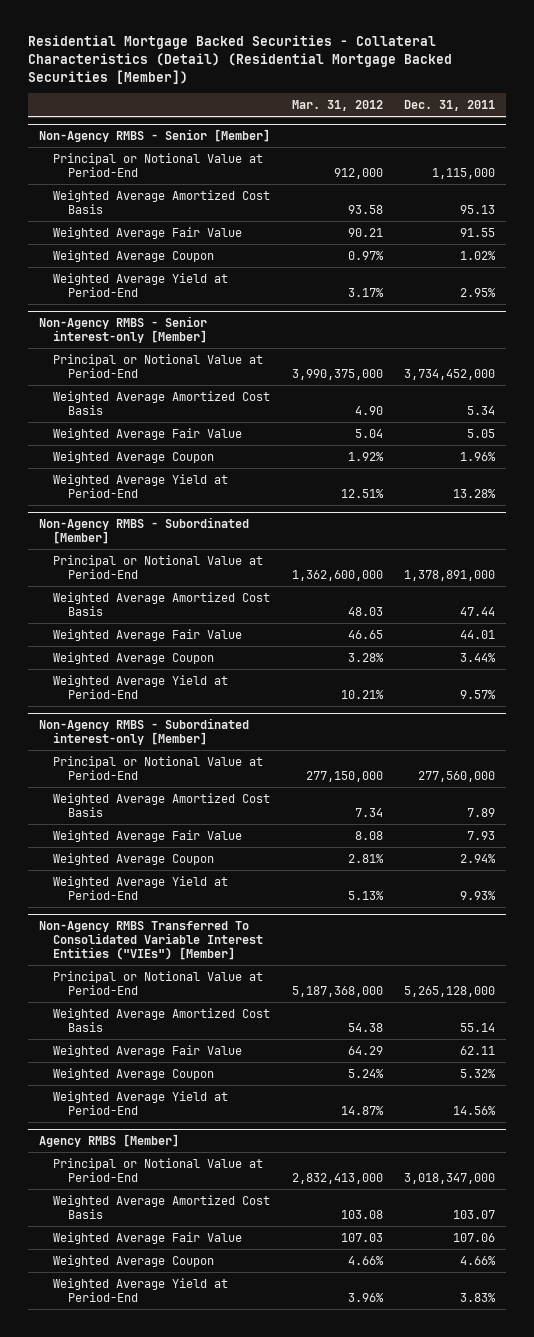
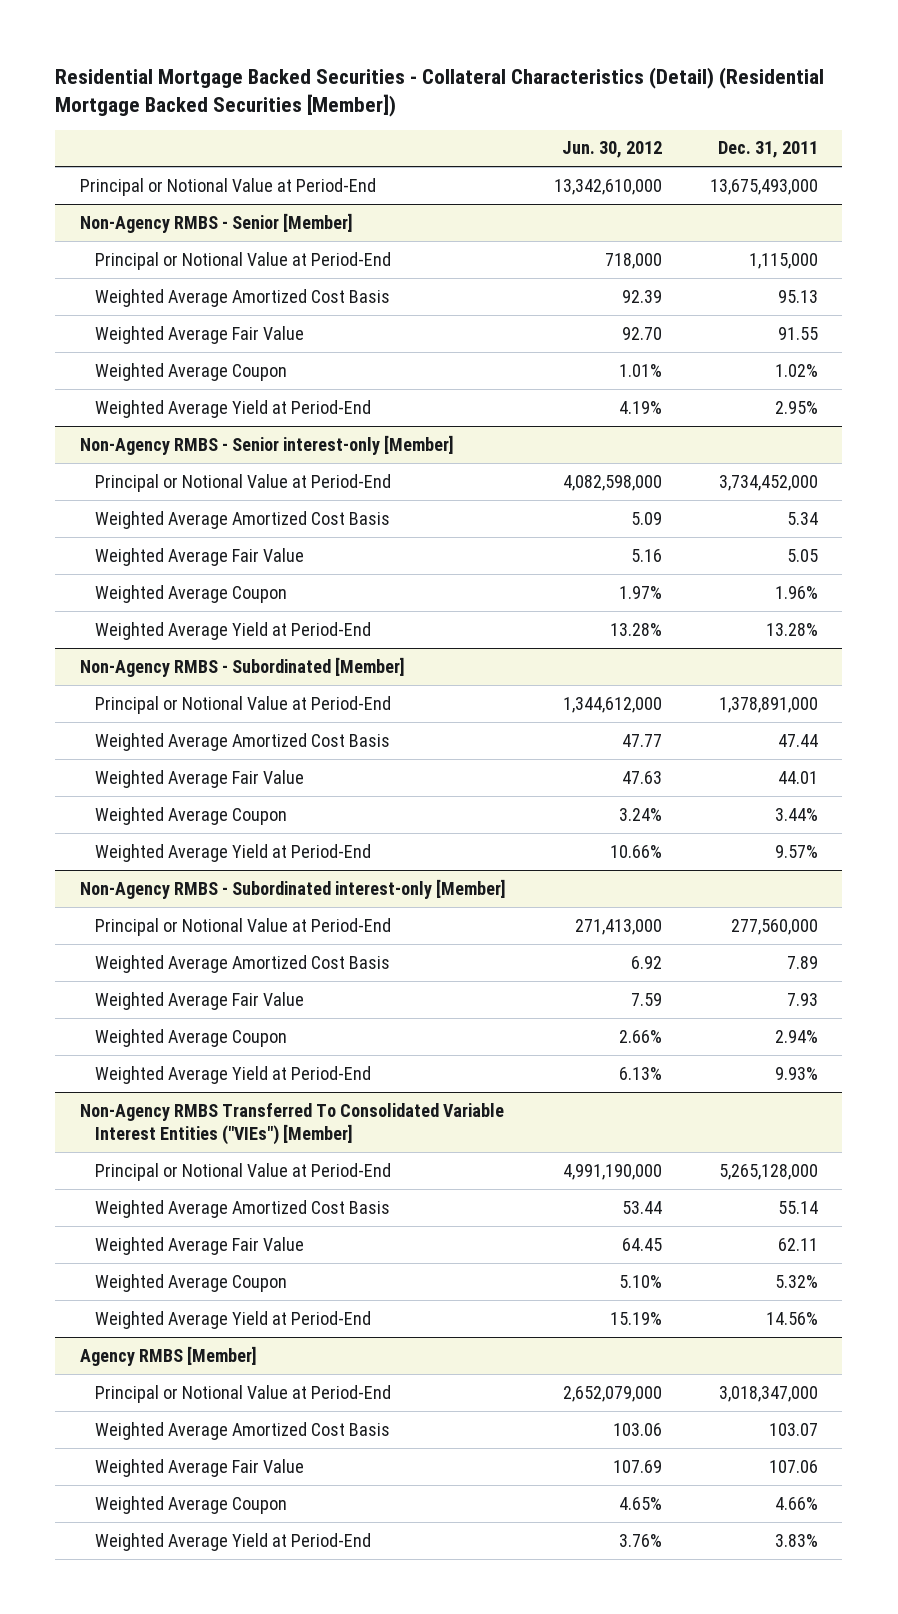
- | Mar. 31, 2012 | Dec. 31, 2011
+ | Jun. 30, 2012 | Dec. 31, 2011
+ Principal or Notional Value at Period-End | 13,342,610,000 | 13,675,493,000

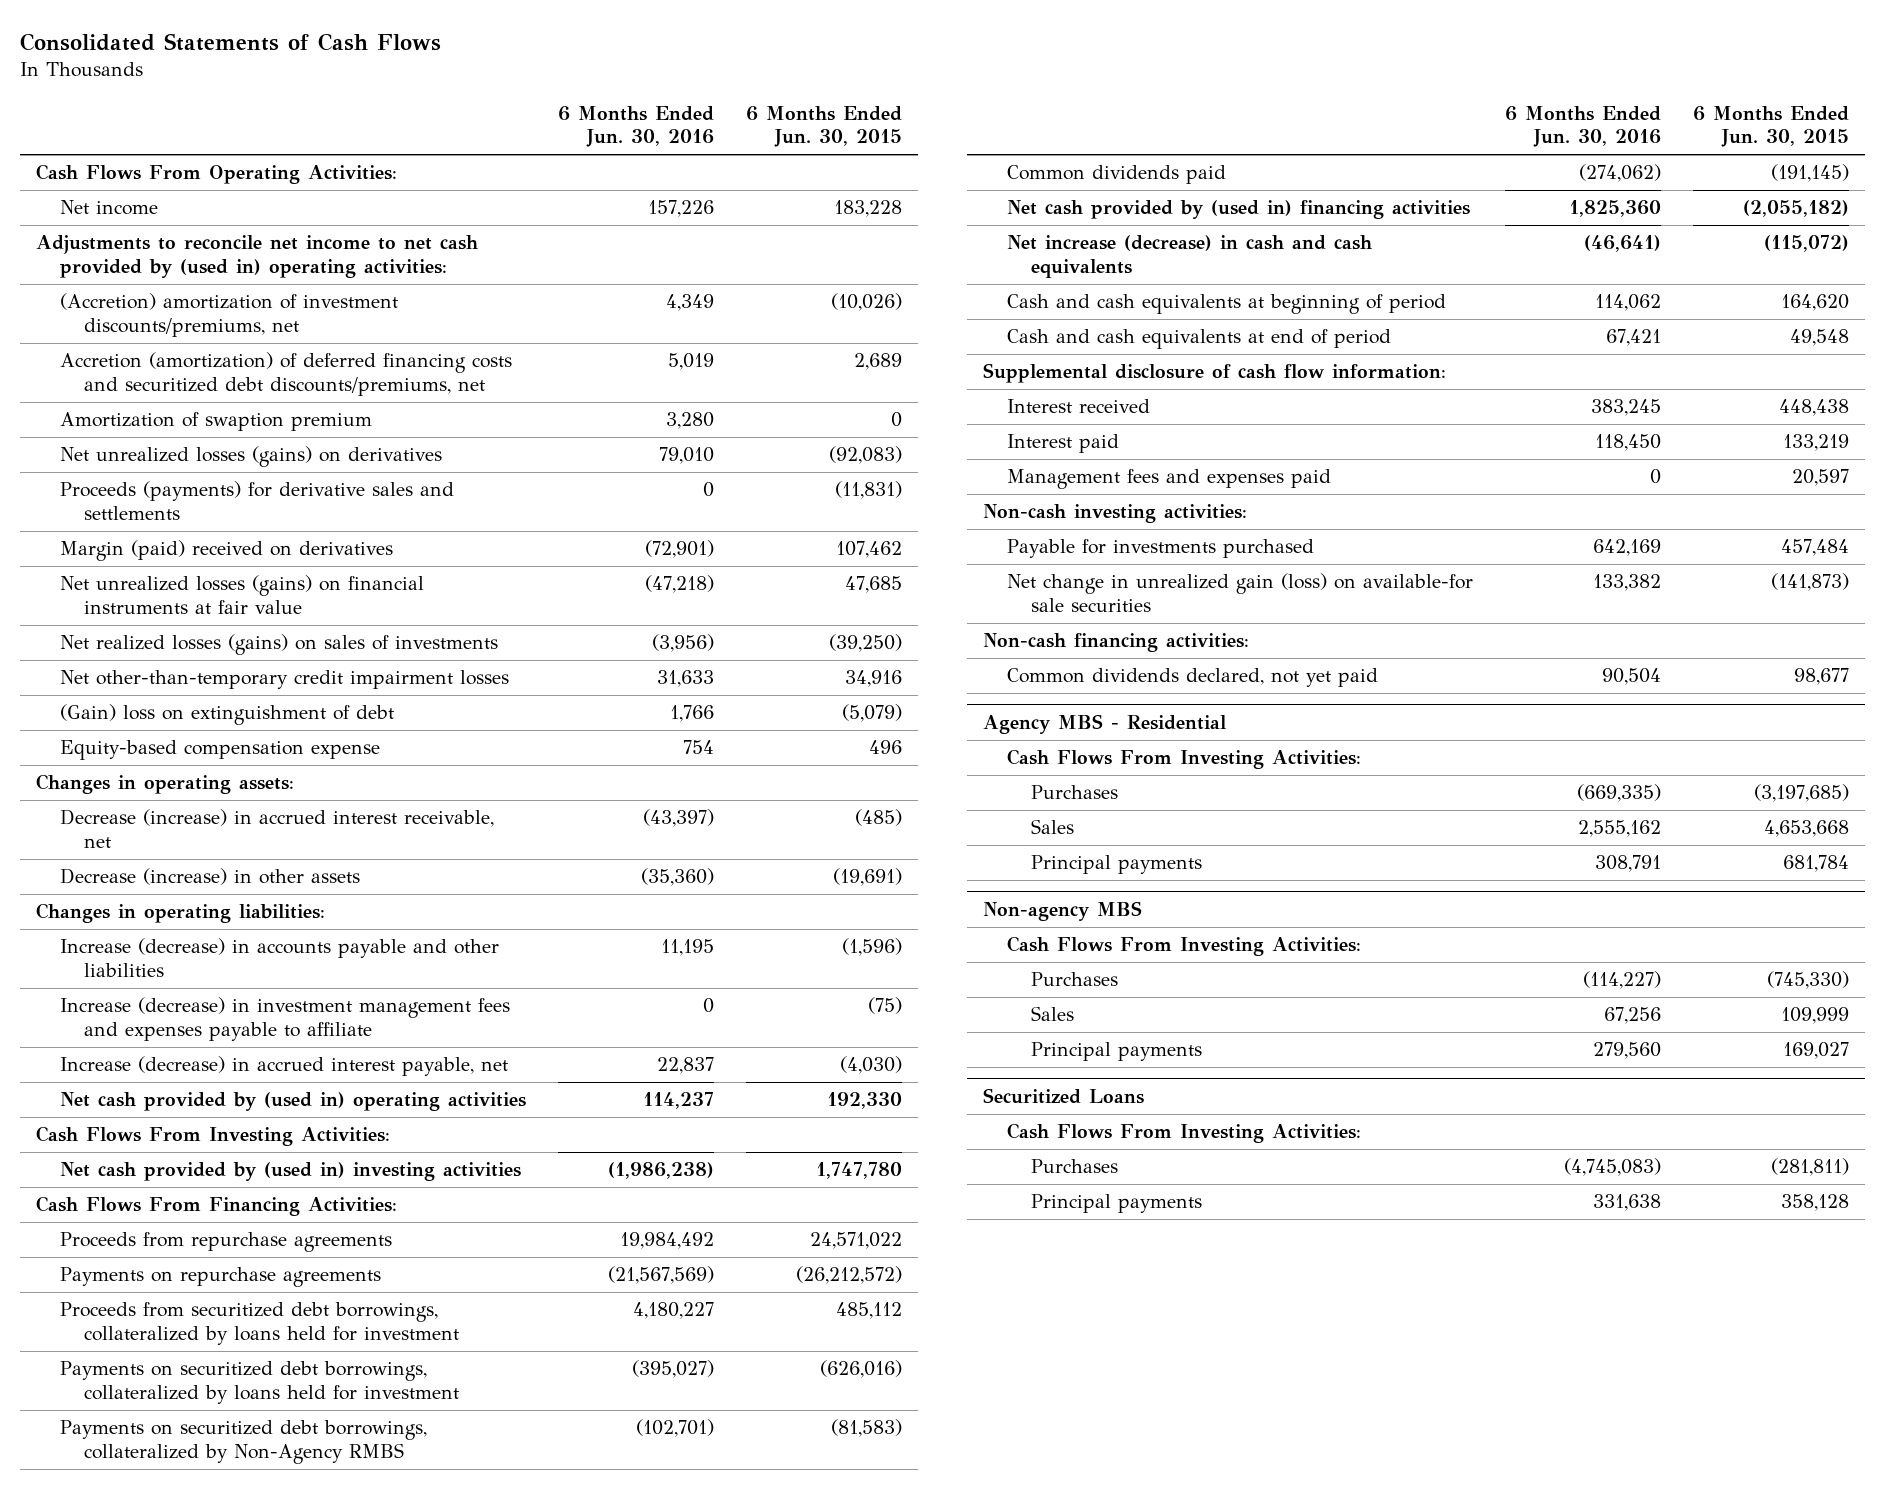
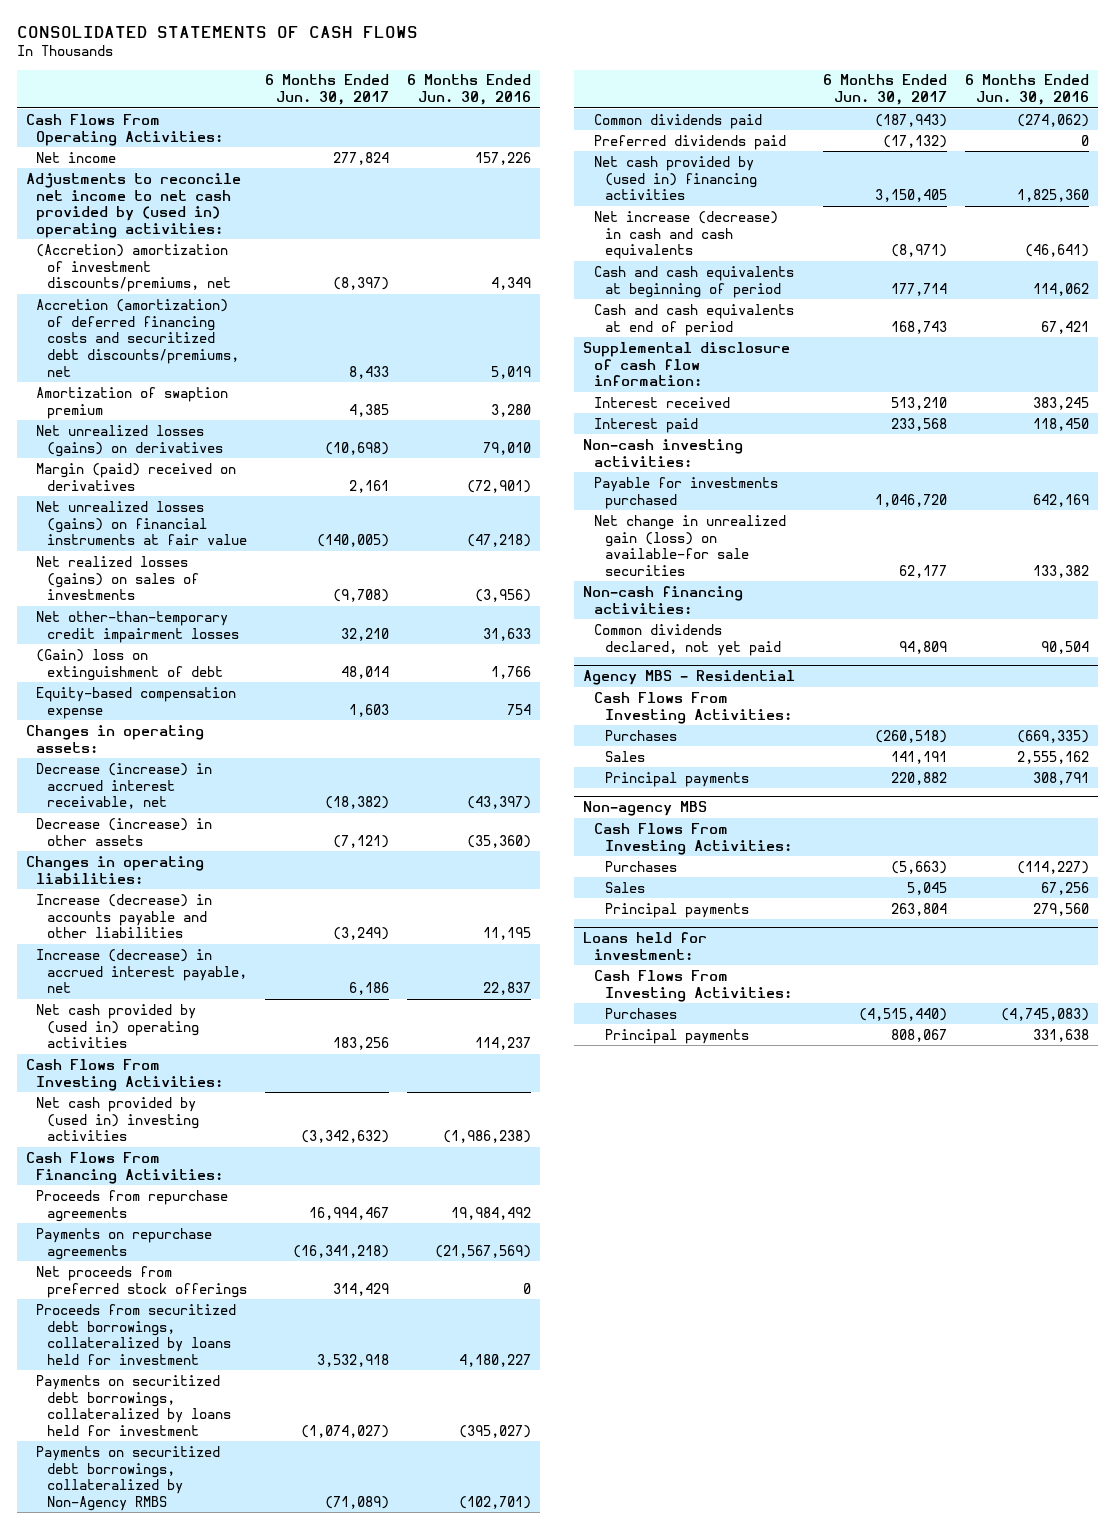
- Consolidated Statements of Cash Flows
+ CONSOLIDATED STATEMENTS OF CASH FLOWS
- | 6 Months Ended Jun. 30, 2016 | 6 Months Ended Jun. 30, 2015
+ | 6 Months Ended Jun. 30, 2017 | 6 Months Ended Jun. 30, 2016
- Proceeds (payments) for derivative sales and settlements | 0 | (11,831)
- Increase (decrease) in investment management fees and expenses payable to affiliate | 0 | (75)
+ Net proceeds from preferred stock offerings | 314,429 | 0
+ Preferred dividends paid | (17,132) | 0
- Management fees and expenses paid | 0 | 20,597
- Securitized Loans
+ Loans held for investment:

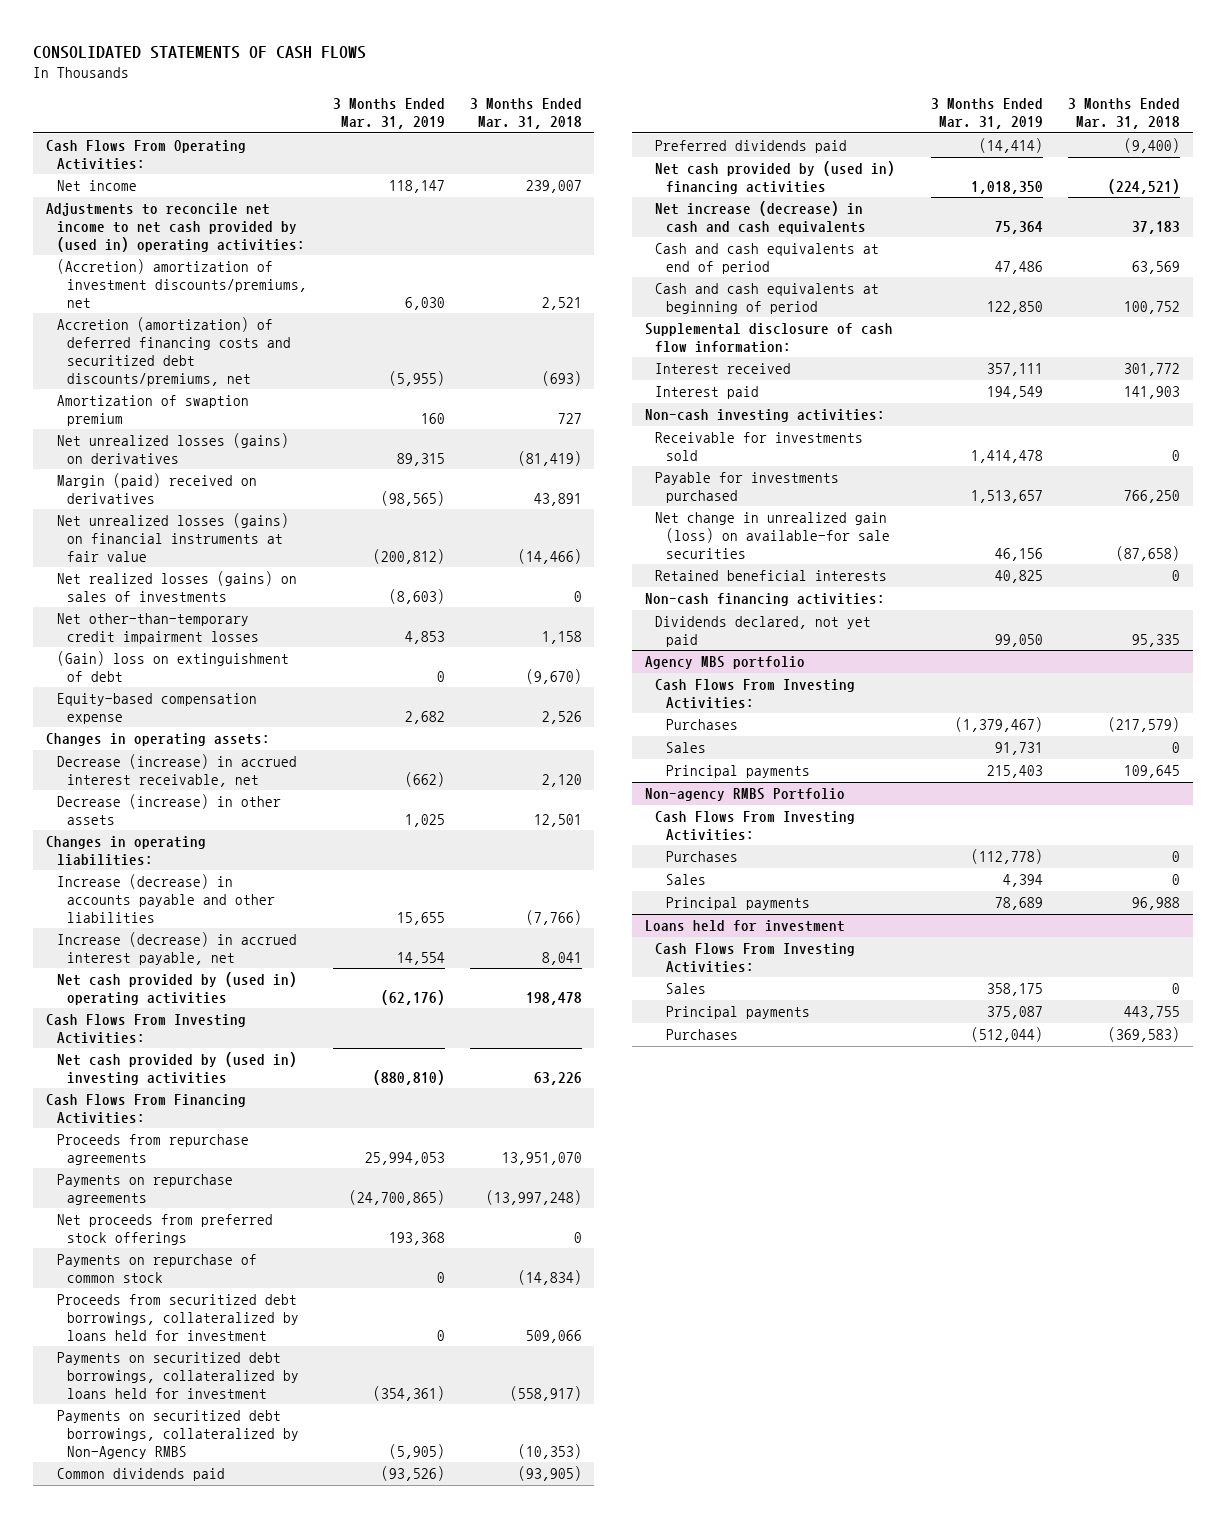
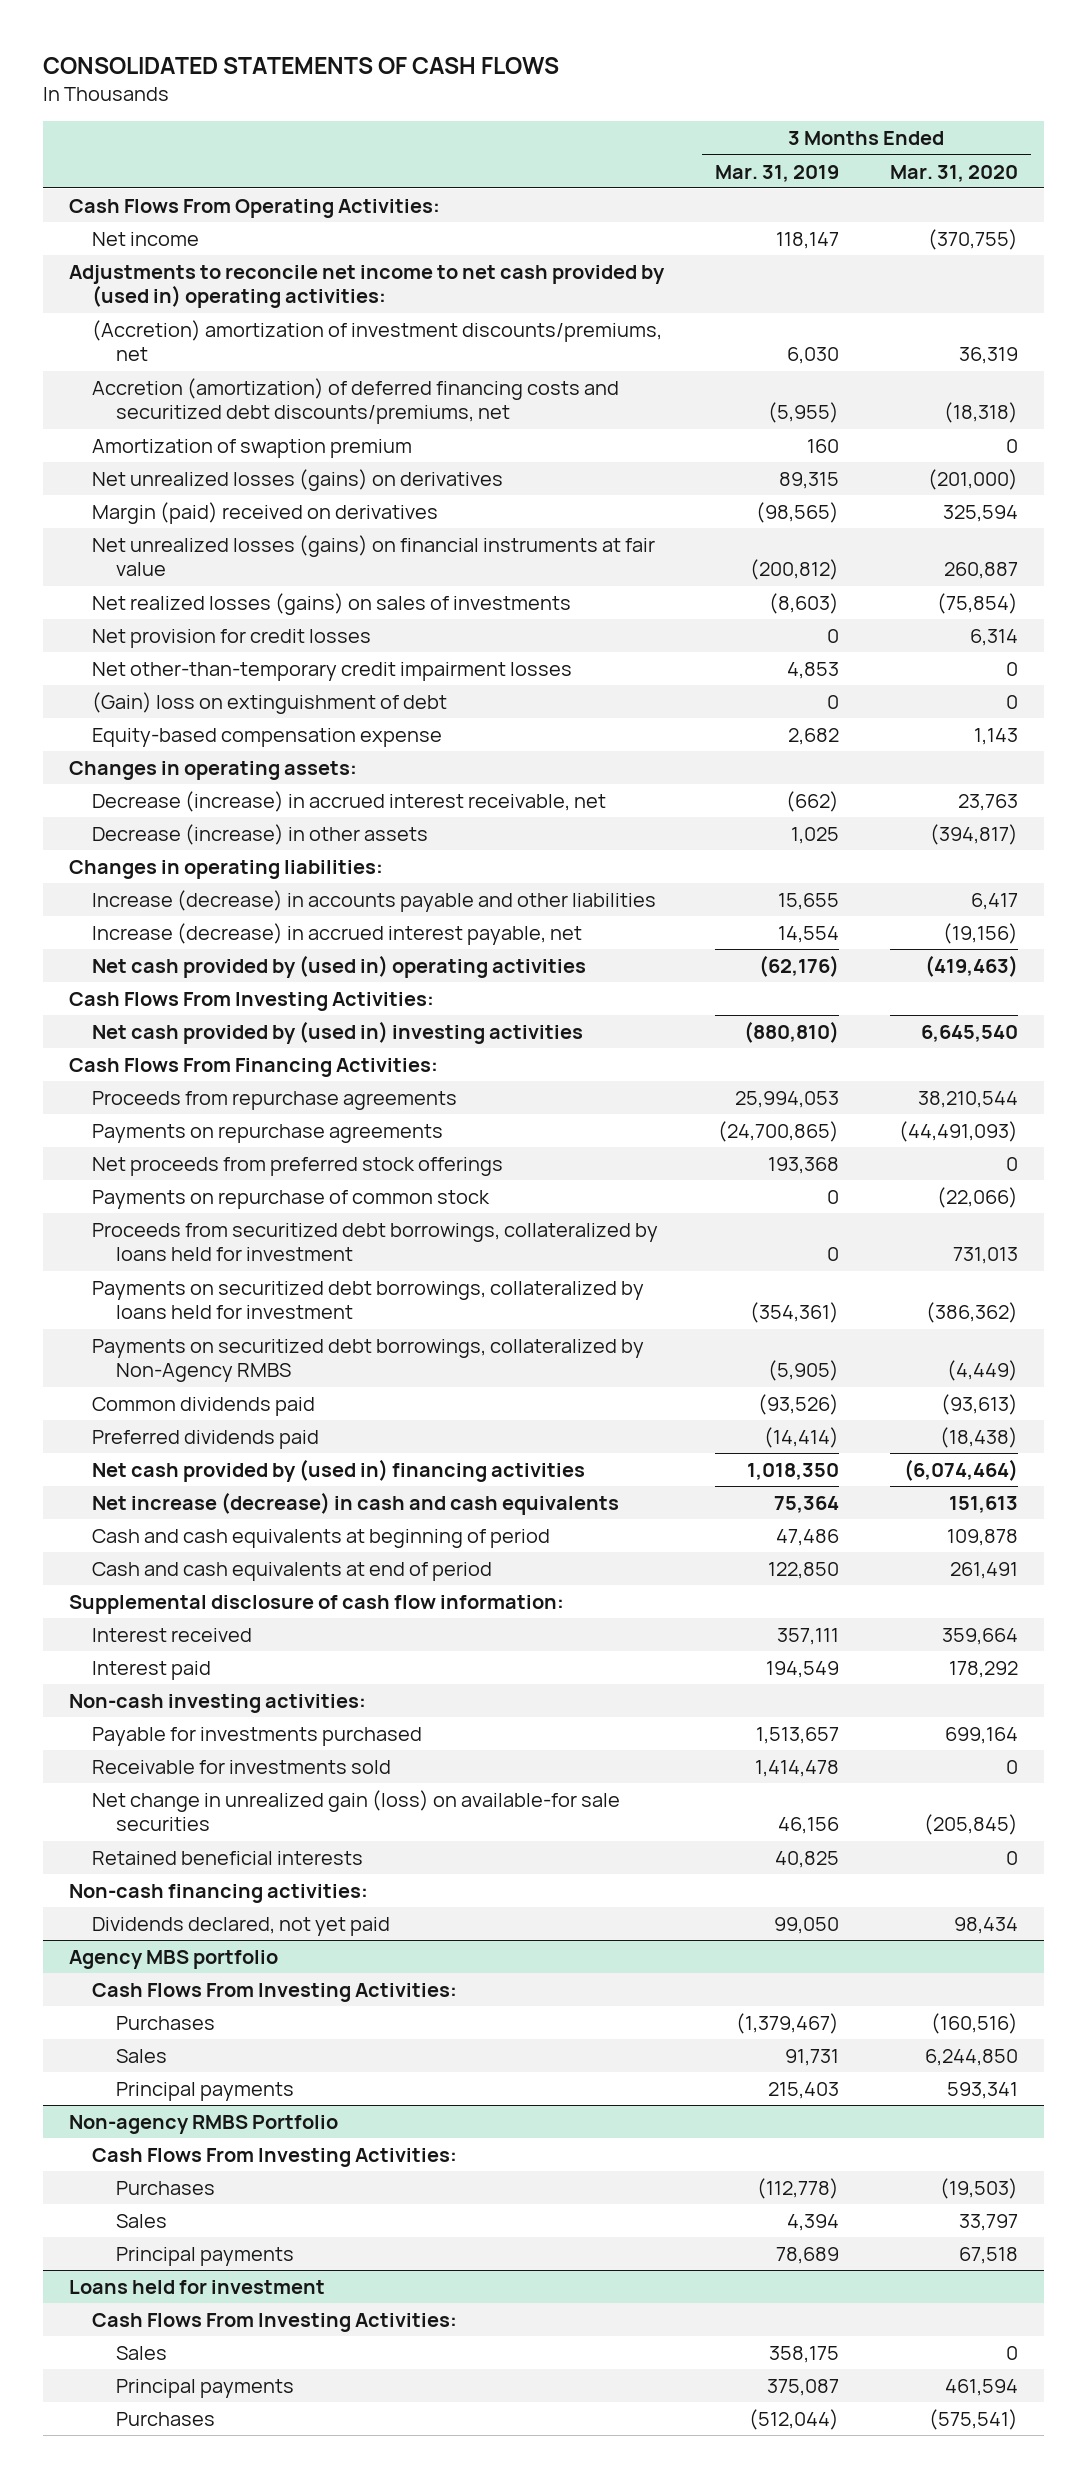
- | 3 Months Ended Mar. 31, 2019 | 3 Months Ended Mar. 31, 2018
+ | 3 Months Ended Mar. 31, 2019 | 3 Months Ended Mar. 31, 2020
+ Net provision for credit losses | 0 | 6,314
- Cash and cash equivalents at end of period | 47,486 | 63,569
- Cash and cash equivalents at beginning of period | 122,850 | 100,752
+ Cash and cash equivalents at beginning of period | 47,486 | 109,878
+ Cash and cash equivalents at end of period | 122,850 | 261,491
moved down: Receivable for investments sold | 1,414,478 | 0

